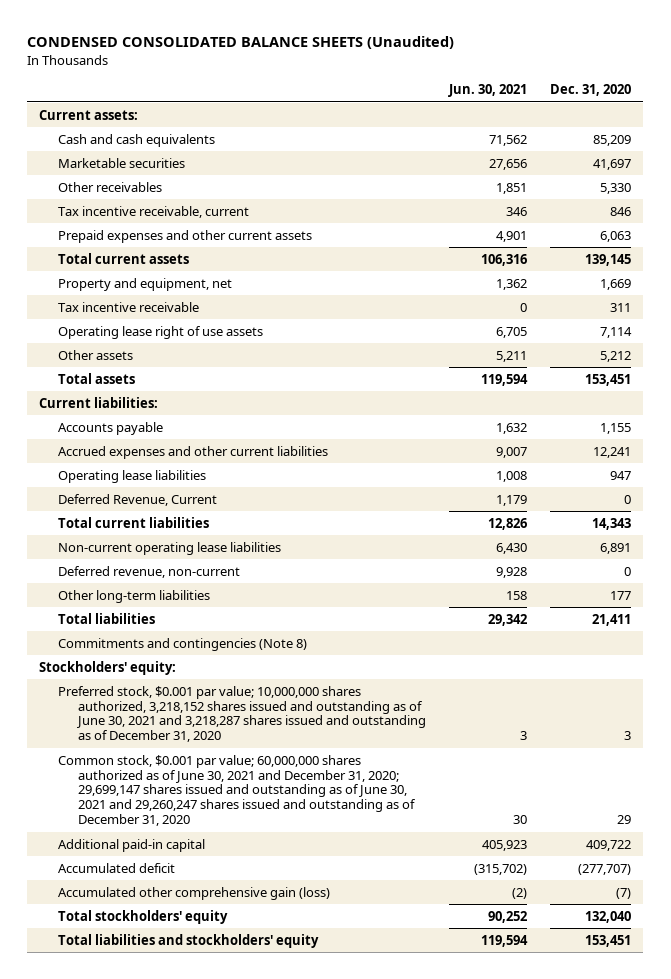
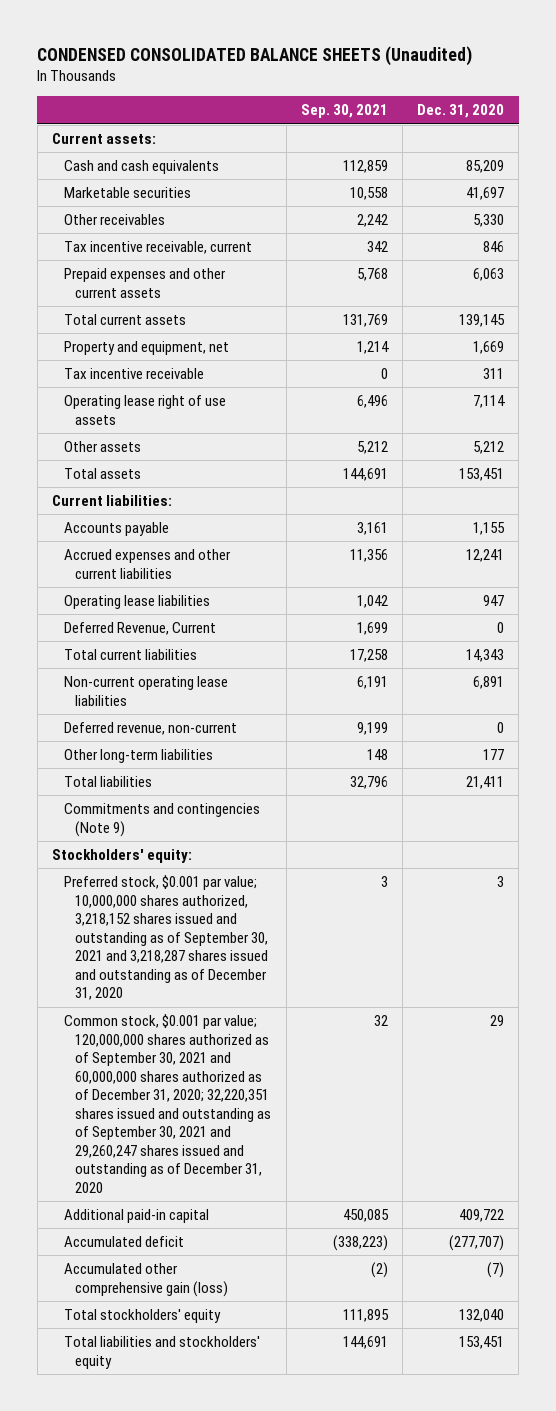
- | Jun. 30, 2021 | Dec. 31, 2020
+ | Sep. 30, 2021 | Dec. 31, 2020
- Commitments and contingencies (Note 8)
+ Commitments and contingencies (Note 9)
- Preferred stock, $0.001 par value; 10,000,000 shares authorized, 3,218,152 shares issued and outstanding as of June 30, 2021 and 3,218,287 shares issued and outstanding as of December 31, 2020 | 3 | 3
- Common stock, $0.001 par value; 60,000,000 shares authorized as of June 30, 2021 and December 31, 2020; 29,699,147 shares issued and outstanding as of June 30, 2021 and 29,260,247 shares issued and outstanding as of December 31, 2020 | 30 | 29
+ Preferred stock, $0.001 par value; 10,000,000 shares authorized, 3,218,152 shares issued and outstanding as of September 30, 2021 and 3,218,287 shares issued and outstanding as of December 31, 2020 | 3 | 3
+ Common stock, $0.001 par value; 120,000,000 shares authorized as of September 30, 2021 and 60,000,000 shares authorized as of December 31, 2020; 32,220,351 shares issued and outstanding as of September 30, 2021 and 29,260,247 shares issued and outstanding as of December 31, 2020 | 32 | 29

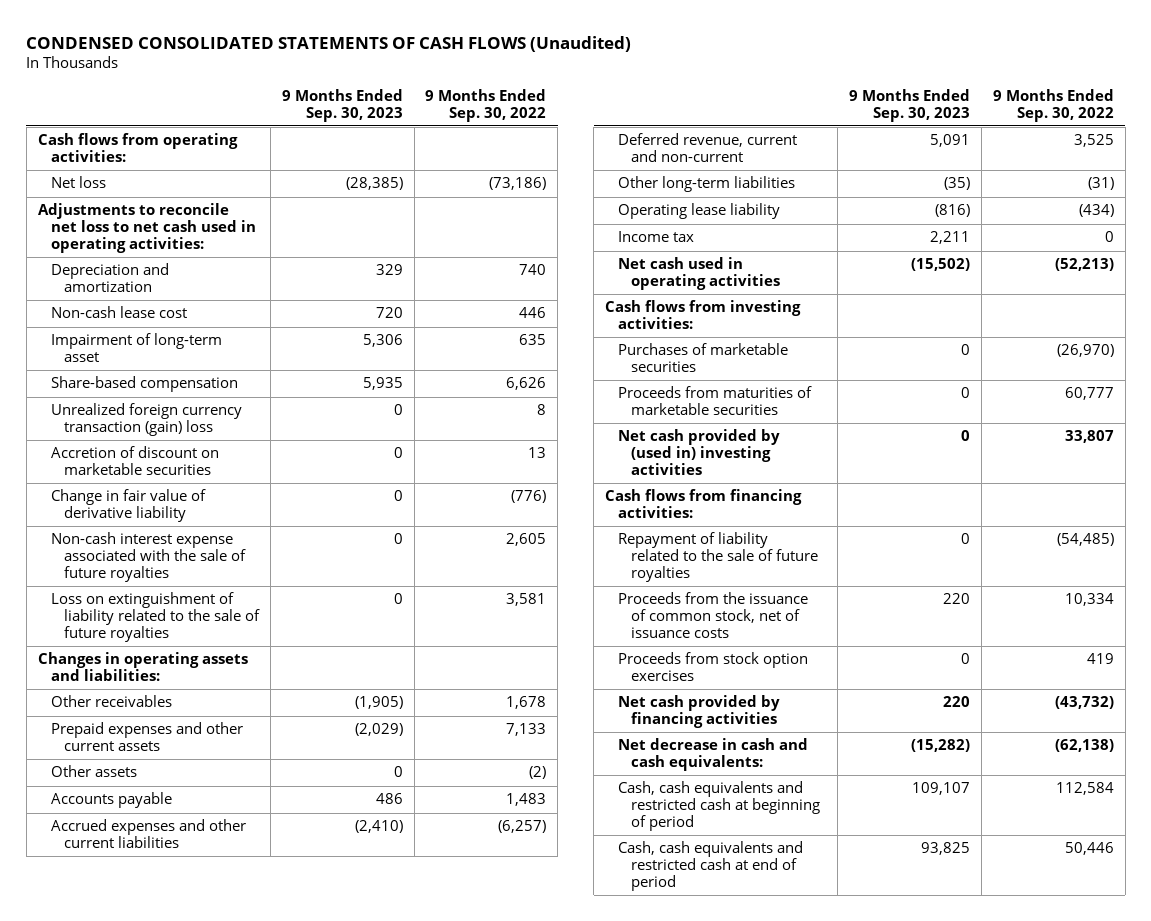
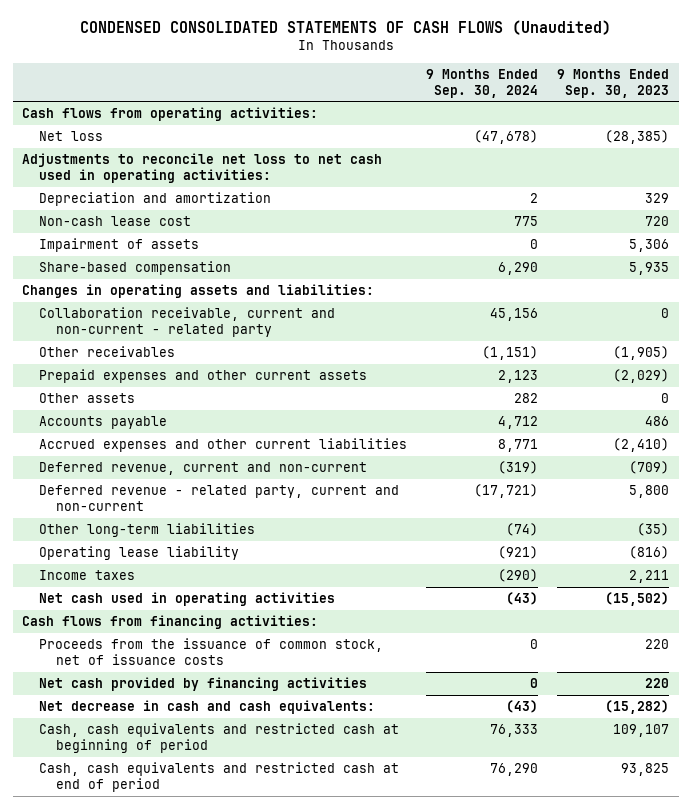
- | 9 Months Ended Sep. 30, 2023 | 9 Months Ended Sep. 30, 2022
+ | 9 Months Ended Sep. 30, 2024 | 9 Months Ended Sep. 30, 2023
- Impairment of long-term asset | 5,306 | 635
+ Impairment of assets | 0 | 5,306
- Unrealized foreign currency transaction (gain) loss | 0 | 8
- Accretion of discount on marketable securities | 0 | 13
- Change in fair value of derivative liability | 0 | (776)
- Non-cash interest expense associated with the sale of future royalties | 0 | 2,605
- Loss on extinguishment of liability related to the sale of future royalties | 0 | 3,581
+ Collaboration receivable, current and non-current - related party | 45,156 | 0
- Deferred revenue, current and non-current | 5,091 | 3,525
+ Deferred revenue, current and non-current | (319) | (709)
+ Deferred revenue - related party, current and non-current | (17,721) | 5,800
- Income tax | 2,211 | 0
+ Income taxes | (290) | 2,211
- Cash flows from investing activities:
- Purchases of marketable securities | 0 | (26,970)
- Proceeds from maturities of marketable securities | 0 | 60,777
- Net cash provided by (used in) investing activities | 0 | 33,807
- Repayment of liability related to the sale of future royalties | 0 | (54,485)
- Proceeds from stock option exercises | 0 | 419

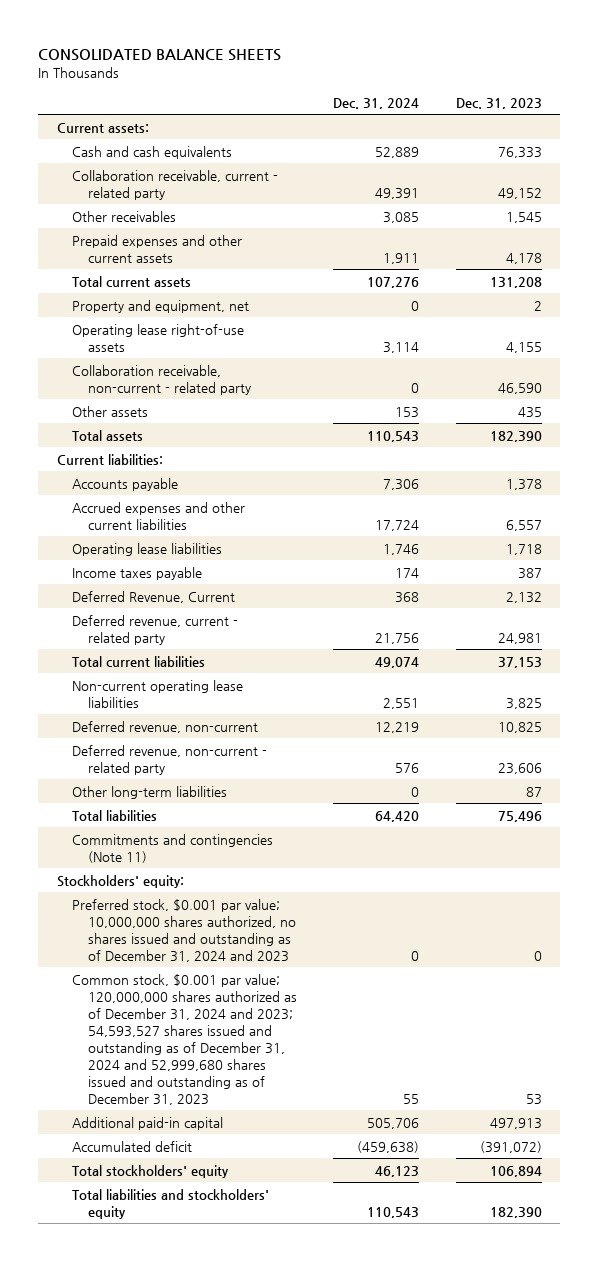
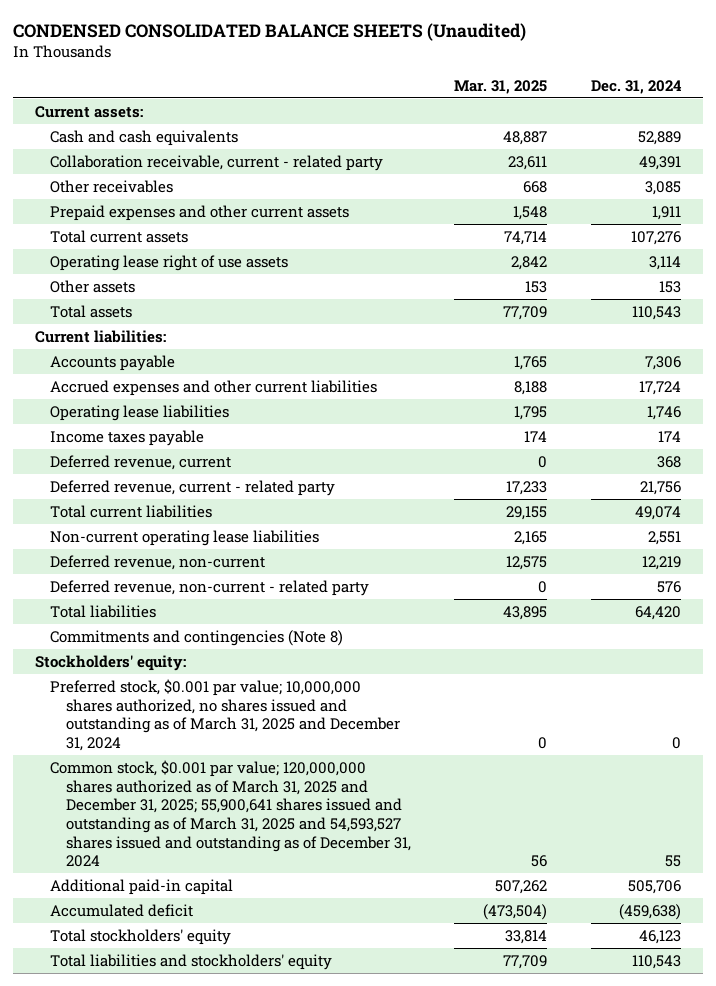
- CONSOLIDATED BALANCE SHEETS
+ CONDENSED CONSOLIDATED BALANCE SHEETS (Unaudited)
- | Dec. 31, 2024 | Dec. 31, 2023
+ | Mar. 31, 2025 | Dec. 31, 2024
- Property and equipment, net | 0 | 2
- Operating lease right-of-use assets | 3,114 | 4,155
- Collaboration receivable, non-current - related party | 0 | 46,590
+ Operating lease right of use assets | 2,842 | 3,114
- Deferred Revenue, Current | 368 | 2,132
+ Deferred revenue, current | 0 | 368
- Other long-term liabilities | 0 | 87
- Commitments and contingencies (Note 11)
+ Commitments and contingencies (Note 8)
- Preferred stock, $0.001 par value; 10,000,000 shares authorized, no shares issued and outstanding as of December 31, 2024 and 2023 | 0 | 0
- Common stock, $0.001 par value; 120,000,000 shares authorized as of December 31, 2024 and 2023; 54,593,527 shares issued and outstanding as of December 31, 2024 and 52,999,680 shares issued and outstanding as of December 31, 2023 | 55 | 53
+ Preferred stock, $0.001 par value; 10,000,000 shares authorized, no shares issued and outstanding as of March 31, 2025 and December 31, 2024 | 0 | 0
+ Common stock, $0.001 par value; 120,000,000 shares authorized as of March 31, 2025 and December 31, 2025; 55,900,641 shares issued and outstanding as of March 31, 2025 and 54,593,527 shares issued and outstanding as of December 31, 2024 | 56 | 55

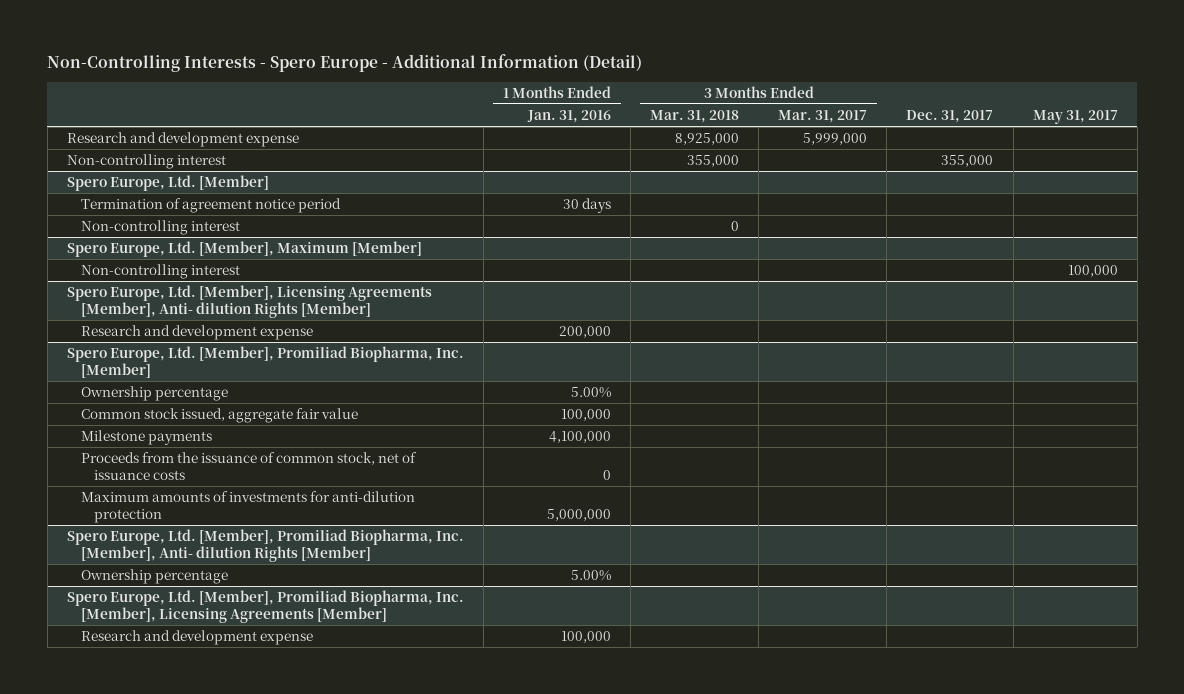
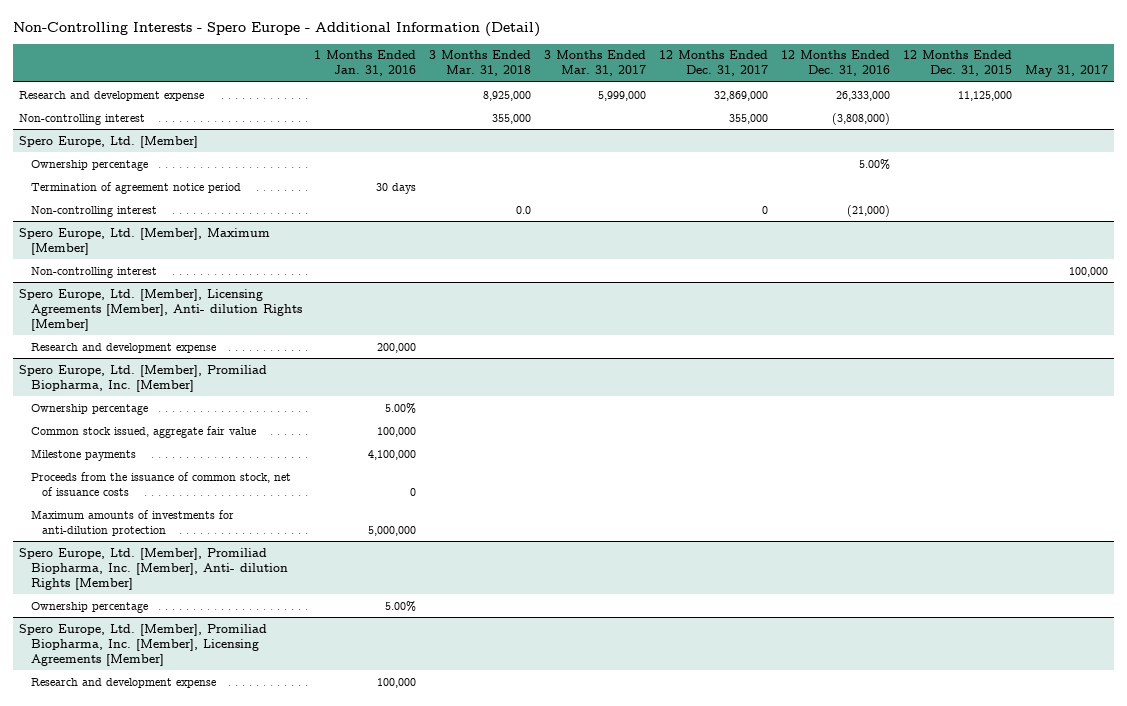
- | 1 Months Ended Jan. 31, 2016 | 3 Months Ended Mar. 31, 2018 | 3 Months Ended Mar. 31, 2017 | Dec. 31, 2017 | May 31, 2017
+ | 1 Months Ended Jan. 31, 2016 | 3 Months Ended Mar. 31, 2018 | 3 Months Ended Mar. 31, 2017 | 12 Months Ended Dec. 31, 2017 | 12 Months Ended Dec. 31, 2016 | 12 Months Ended Dec. 31, 2015 | May 31, 2017
@ Spero Europe, Ltd. [Member]
+ Ownership percentage | | | | | 5.00% | |
- Non-controlling interest | | 0 | | |
+ Non-controlling interest | | 0.0 | | 0 | (21,000) | |

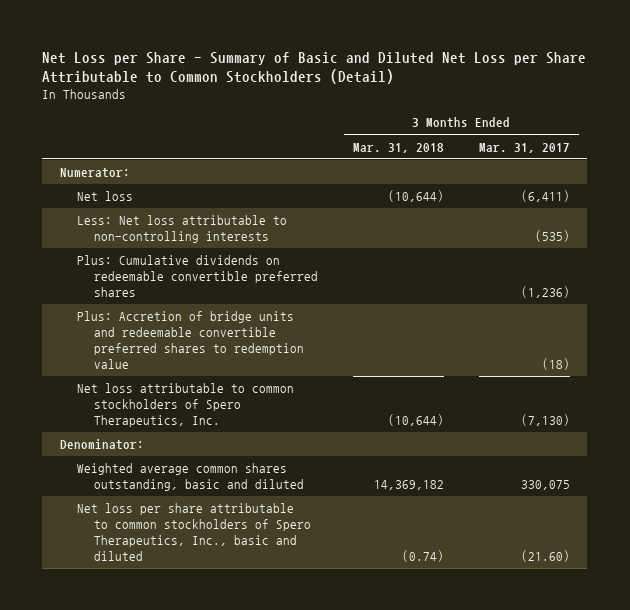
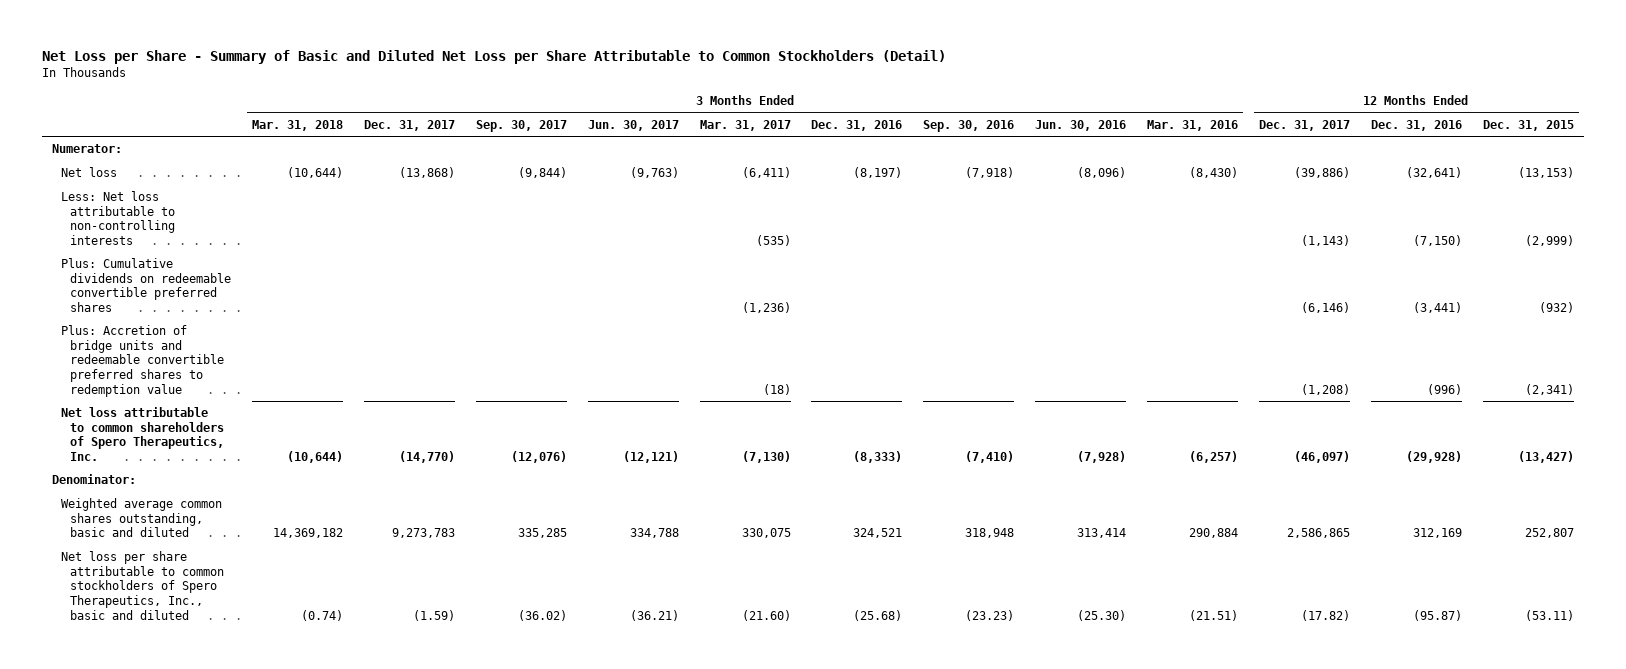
- | 3 Months Ended Mar. 31, 2018 | 3 Months Ended Mar. 31, 2017
+ | 3 Months Ended Mar. 31, 2018 | 3 Months Ended Dec. 31, 2017 | 3 Months Ended Sep. 30, 2017 | 3 Months Ended Jun. 30, 2017 | 3 Months Ended Mar. 31, 2017 | 3 Months Ended Dec. 31, 2016 | 3 Months Ended Sep. 30, 2016 | 3 Months Ended Jun. 30, 2016 | 3 Months Ended Mar. 31, 2016 | 12 Months Ended Dec. 31, 2017 | 12 Months Ended Dec. 31, 2016 | 12 Months Ended Dec. 31, 2015
- Net loss attributable to common stockholders of Spero Therapeutics, Inc. | (10,644) | (7,130)
+ Net loss attributable to common shareholders of Spero Therapeutics, Inc. | (10,644) | (14,770) | (12,076) | (12,121) | (7,130) | (8,333) | (7,410) | (7,928) | (6,257) | (46,097) | (29,928) | (13,427)

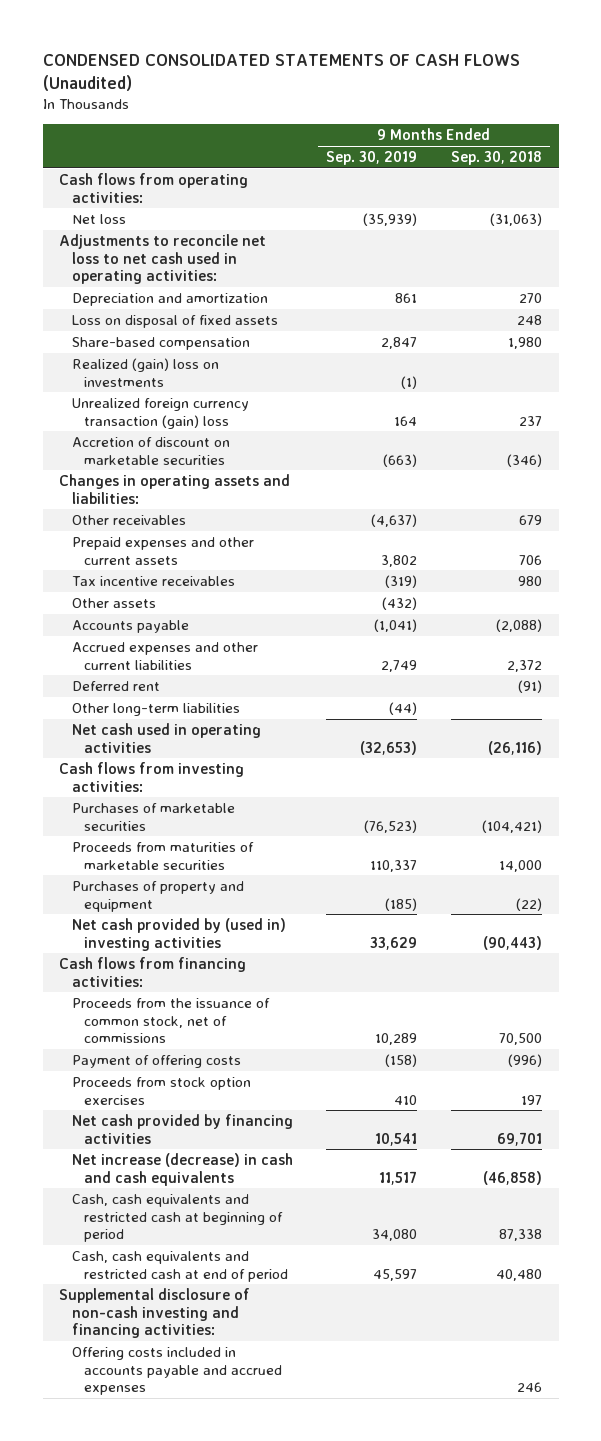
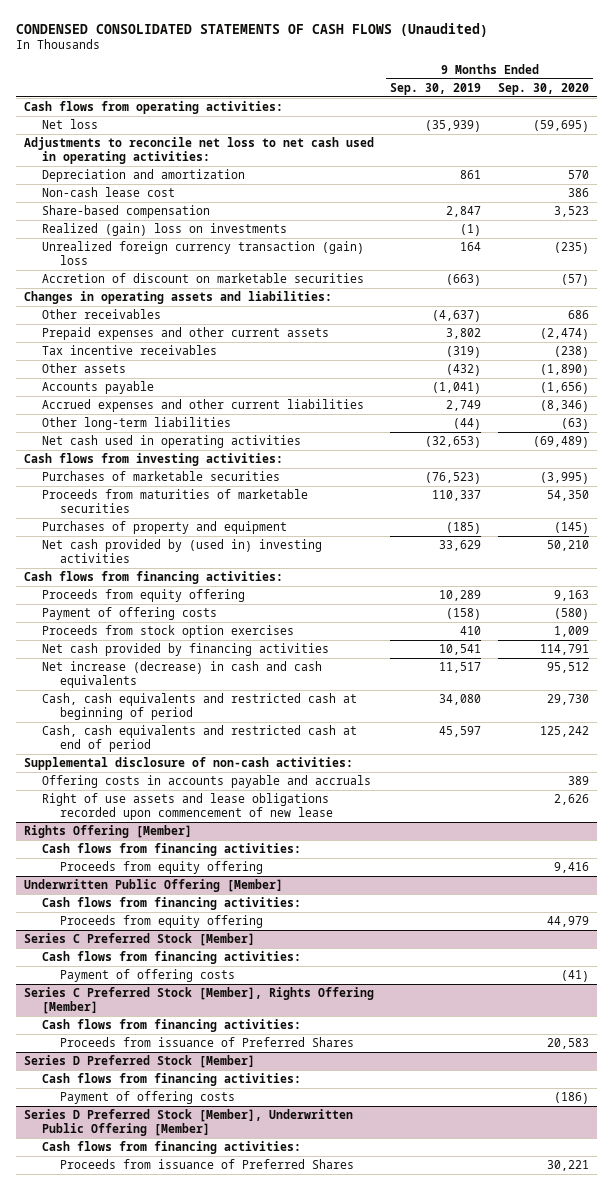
- | 9 Months Ended Sep. 30, 2019 | 9 Months Ended Sep. 30, 2018
+ | 9 Months Ended Sep. 30, 2019 | 9 Months Ended Sep. 30, 2020
- Loss on disposal of fixed assets | | 248
+ Non-cash lease cost | | 386
- Deferred rent | | (91)
- Proceeds from the issuance of common stock, net of commissions | 10,289 | 70,500
+ Proceeds from equity offering | 10,289 | 9,163
- Supplemental disclosure of non-cash investing and financing activities:
- Offering costs included in accounts payable and accrued expenses | | 246
+ Supplemental disclosure of non-cash activities:
+ Offering costs in accounts payable and accruals | | 389
+ Right of use assets and lease obligations recorded upon commencement of new lease | | 2,626
+ Rights Offering [Member]
+ Cash flows from financing activities:
+ Proceeds from equity offering | | 9,416
+ Underwritten Public Offering [Member]
+ Cash flows from financing activities:
+ Proceeds from equity offering | | 44,979
+ Series C Preferred Stock [Member]
+ Cash flows from financing activities:
+ Payment of offering costs | | (41)
+ Series C Preferred Stock [Member], Rights Offering [Member]
+ Cash flows from financing activities:
+ Proceeds from issuance of Preferred Shares | | 20,583
+ Series D Preferred Stock [Member]
+ Cash flows from financing activities:
+ Payment of offering costs | | (186)
+ Series D Preferred Stock [Member], Underwritten Public Offering [Member]
+ Cash flows from financing activities:
+ Proceeds from issuance of Preferred Shares | | 30,221

